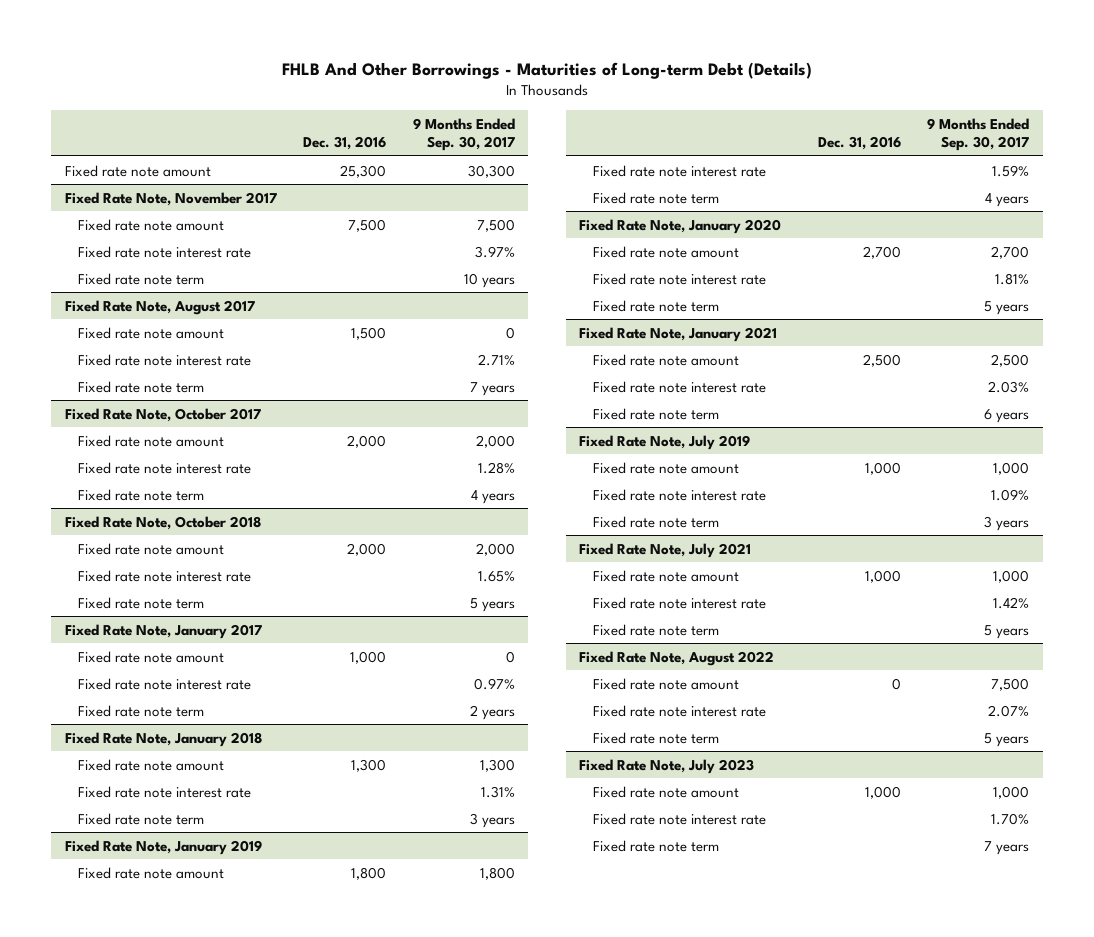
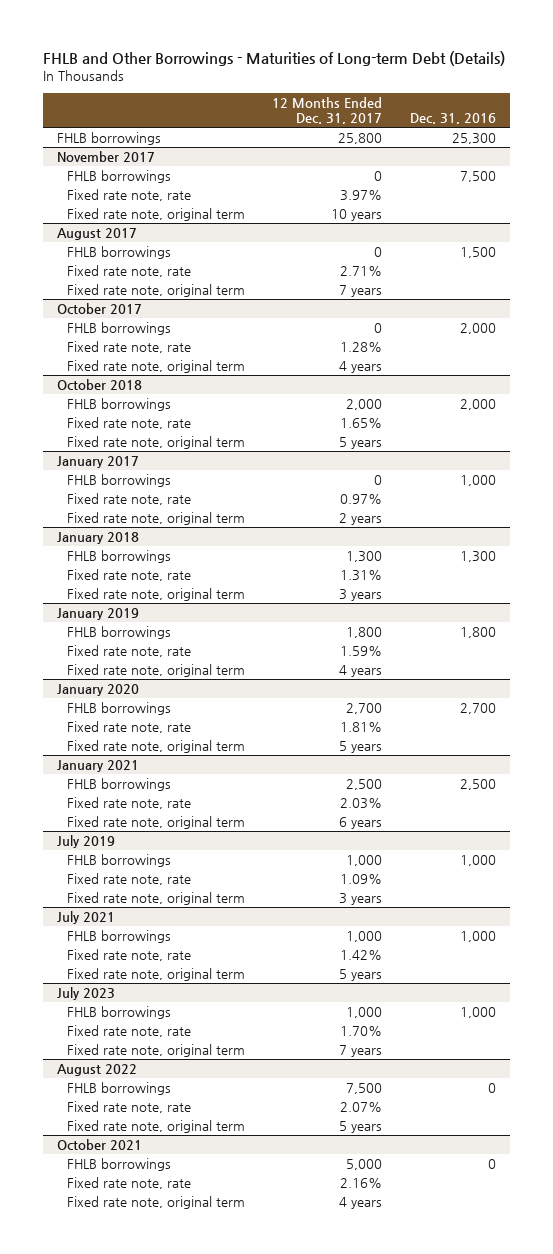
- FHLB And Other Borrowings - Maturities of Long-term Debt (Details)
+ FHLB and Other Borrowings - Maturities of Long-term Debt (Details)
- | Dec. 31, 2016 | 9 Months Ended Sep. 30, 2017
+ | 12 Months Ended Dec. 31, 2017 | Dec. 31, 2016
- Fixed rate note amount | 25,300 | 30,300
- Fixed Rate Note, November 2017
- Fixed rate note amount | 7,500 | 7,500
- Fixed rate note interest rate | | 3.97%
- Fixed rate note term | | 10 years
- Fixed Rate Note, August 2017
- Fixed rate note amount | 1,500 | 0
- Fixed rate note interest rate | | 2.71%
- Fixed rate note term | | 7 years
- Fixed Rate Note, October 2017
- Fixed rate note amount | 2,000 | 2,000
- Fixed rate note interest rate | | 1.28%
- Fixed rate note term | | 4 years
- Fixed Rate Note, October 2018
- Fixed rate note amount | 2,000 | 2,000
- Fixed rate note interest rate | | 1.65%
- Fixed rate note term | | 5 years
- Fixed Rate Note, January 2017
- Fixed rate note amount | 1,000 | 0
- Fixed rate note interest rate | | 0.97%
- Fixed rate note term | | 2 years
- Fixed Rate Note, January 2018
- Fixed rate note amount | 1,300 | 1,300
- Fixed rate note interest rate | | 1.31%
- Fixed rate note term | | 3 years
- Fixed Rate Note, January 2019
- Fixed rate note amount | 1,800 | 1,800
- Fixed rate note interest rate | | 1.59%
- Fixed rate note term | | 4 years
- Fixed Rate Note, January 2020
- Fixed rate note amount | 2,700 | 2,700
- Fixed rate note interest rate | | 1.81%
- Fixed rate note term | | 5 years
- Fixed Rate Note, January 2021
- Fixed rate note amount | 2,500 | 2,500
- Fixed rate note interest rate | | 2.03%
- Fixed rate note term | | 6 years
- Fixed Rate Note, July 2019
- Fixed rate note amount | 1,000 | 1,000
- Fixed rate note interest rate | | 1.09%
- Fixed rate note term | | 3 years
- Fixed Rate Note, July 2021
- Fixed rate note amount | 1,000 | 1,000
- Fixed rate note interest rate | | 1.42%
- Fixed rate note term | | 5 years
- Fixed Rate Note, August 2022
- Fixed rate note amount | 0 | 7,500
- Fixed rate note interest rate | | 2.07%
- Fixed rate note term | | 5 years
- Fixed Rate Note, July 2023
- Fixed rate note amount | 1,000 | 1,000
- Fixed rate note interest rate | | 1.70%
- Fixed rate note term | | 7 years
+ FHLB borrowings | 25,800 | 25,300
+ November 2017
+ FHLB borrowings | 0 | 7,500
+ Fixed rate note, rate | 3.97% |
+ Fixed rate note, original term | 10 years |
+ August 2017
+ FHLB borrowings | 0 | 1,500
+ Fixed rate note, rate | 2.71% |
+ Fixed rate note, original term | 7 years |
+ October 2017
+ FHLB borrowings | 0 | 2,000
+ Fixed rate note, rate | 1.28% |
+ Fixed rate note, original term | 4 years |
+ October 2018
+ FHLB borrowings | 2,000 | 2,000
+ Fixed rate note, rate | 1.65% |
+ Fixed rate note, original term | 5 years |
+ January 2017
+ FHLB borrowings | 0 | 1,000
+ Fixed rate note, rate | 0.97% |
+ Fixed rate note, original term | 2 years |
+ January 2018
+ FHLB borrowings | 1,300 | 1,300
+ Fixed rate note, rate | 1.31% |
+ Fixed rate note, original term | 3 years |
+ January 2019
+ FHLB borrowings | 1,800 | 1,800
+ Fixed rate note, rate | 1.59% |
+ Fixed rate note, original term | 4 years |
+ January 2020
+ FHLB borrowings | 2,700 | 2,700
+ Fixed rate note, rate | 1.81% |
+ Fixed rate note, original term | 5 years |
+ January 2021
+ FHLB borrowings | 2,500 | 2,500
+ Fixed rate note, rate | 2.03% |
+ Fixed rate note, original term | 6 years |
+ July 2019
+ FHLB borrowings | 1,000 | 1,000
+ Fixed rate note, rate | 1.09% |
+ Fixed rate note, original term | 3 years |
+ July 2021
+ FHLB borrowings | 1,000 | 1,000
+ Fixed rate note, rate | 1.42% |
+ Fixed rate note, original term | 5 years |
+ July 2023
+ FHLB borrowings | 1,000 | 1,000
+ Fixed rate note, rate | 1.70% |
+ Fixed rate note, original term | 7 years |
+ August 2022
+ FHLB borrowings | 7,500 | 0
+ Fixed rate note, rate | 2.07% |
+ Fixed rate note, original term | 5 years |
+ October 2021
+ FHLB borrowings | 5,000 | 0
+ Fixed rate note, rate | 2.16% |
+ Fixed rate note, original term | 4 years |

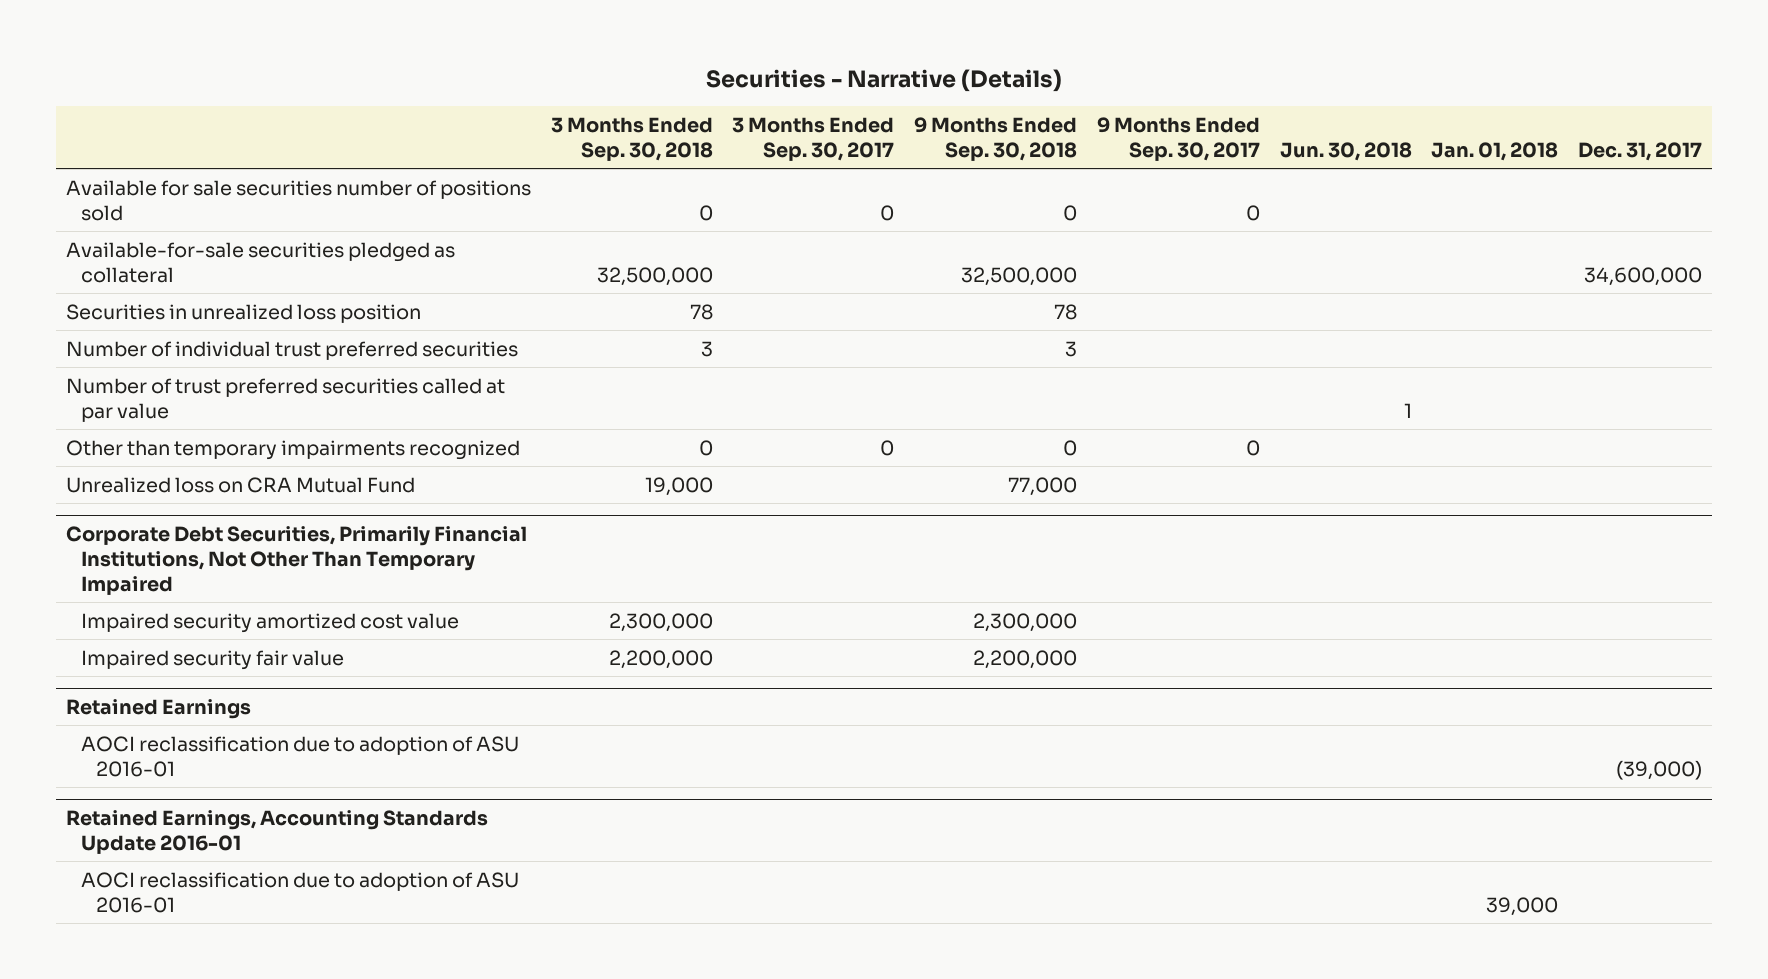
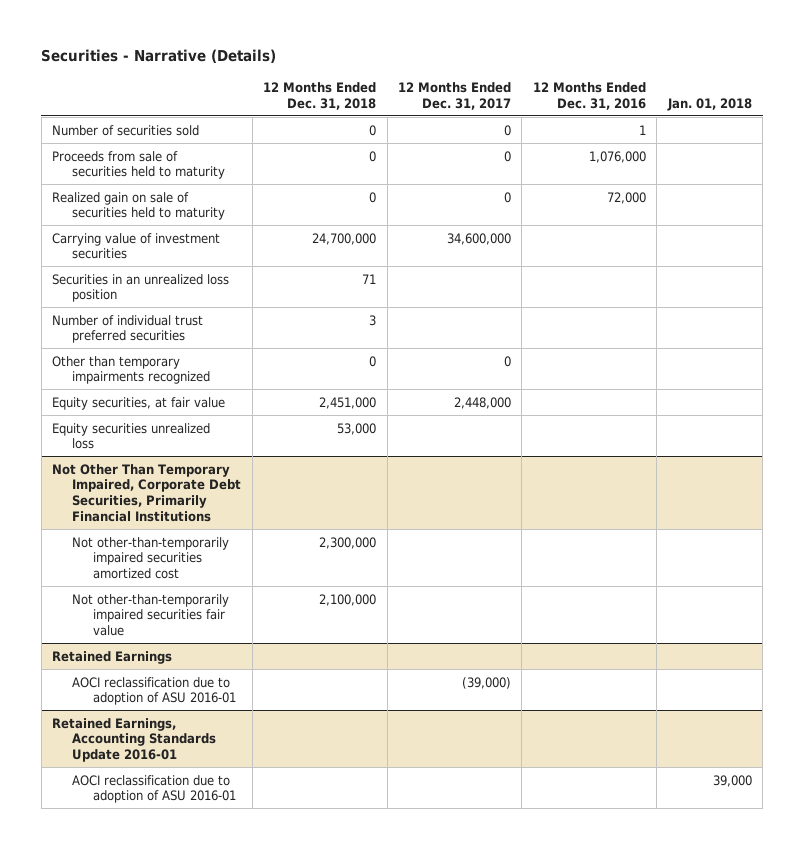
- | 3 Months Ended Sep. 30, 2018 | 3 Months Ended Sep. 30, 2017 | 9 Months Ended Sep. 30, 2018 | 9 Months Ended Sep. 30, 2017 | Jun. 30, 2018 | Jan. 01, 2018 | Dec. 31, 2017
+ | 12 Months Ended Dec. 31, 2018 | 12 Months Ended Dec. 31, 2017 | 12 Months Ended Dec. 31, 2016 | Jan. 01, 2018
- Available for sale securities number of positions sold | 0 | 0 | 0 | 0 | | |
- Available-for-sale securities pledged as collateral | 32,500,000 | | 32,500,000 | | | | 34,600,000
- Securities in unrealized loss position | 78 | | 78 | | | |
+ Number of securities sold | 0 | 0 | 1 |
+ Proceeds from sale of securities held to maturity | 0 | 0 | 1,076,000 |
+ Realized gain on sale of securities held to maturity | 0 | 0 | 72,000 |
+ Carrying value of investment securities | 24,700,000 | 34,600,000 | |
+ Securities in an unrealized loss position | 71 | | |
- Number of trust preferred securities called at par value | | | | | 1 | |
- Unrealized loss on CRA Mutual Fund | 19,000 | | 77,000 | | | |
- Corporate Debt Securities, Primarily Financial Institutions, Not Other Than Temporary Impaired
- Impaired security amortized cost value | 2,300,000 | | 2,300,000 | | | |
- Impaired security fair value | 2,200,000 | | 2,200,000 | | | |
+ Equity securities, at fair value | 2,451,000 | 2,448,000 | |
+ Equity securities unrealized loss | 53,000 | | |
+ Not Other Than Temporary Impaired, Corporate Debt Securities, Primarily Financial Institutions
+ Not other-than-temporarily impaired securities amortized cost | 2,300,000 | | |
+ Not other-than-temporarily impaired securities fair value | 2,100,000 | | |

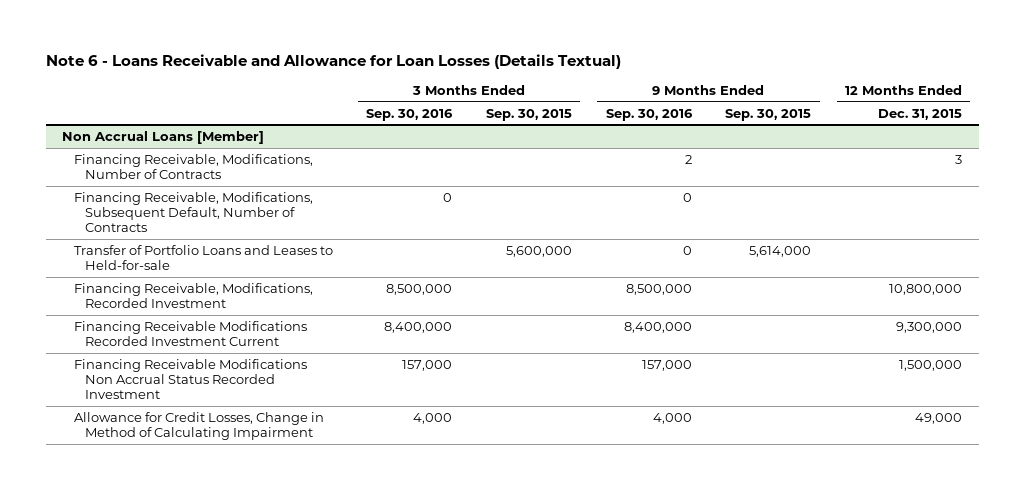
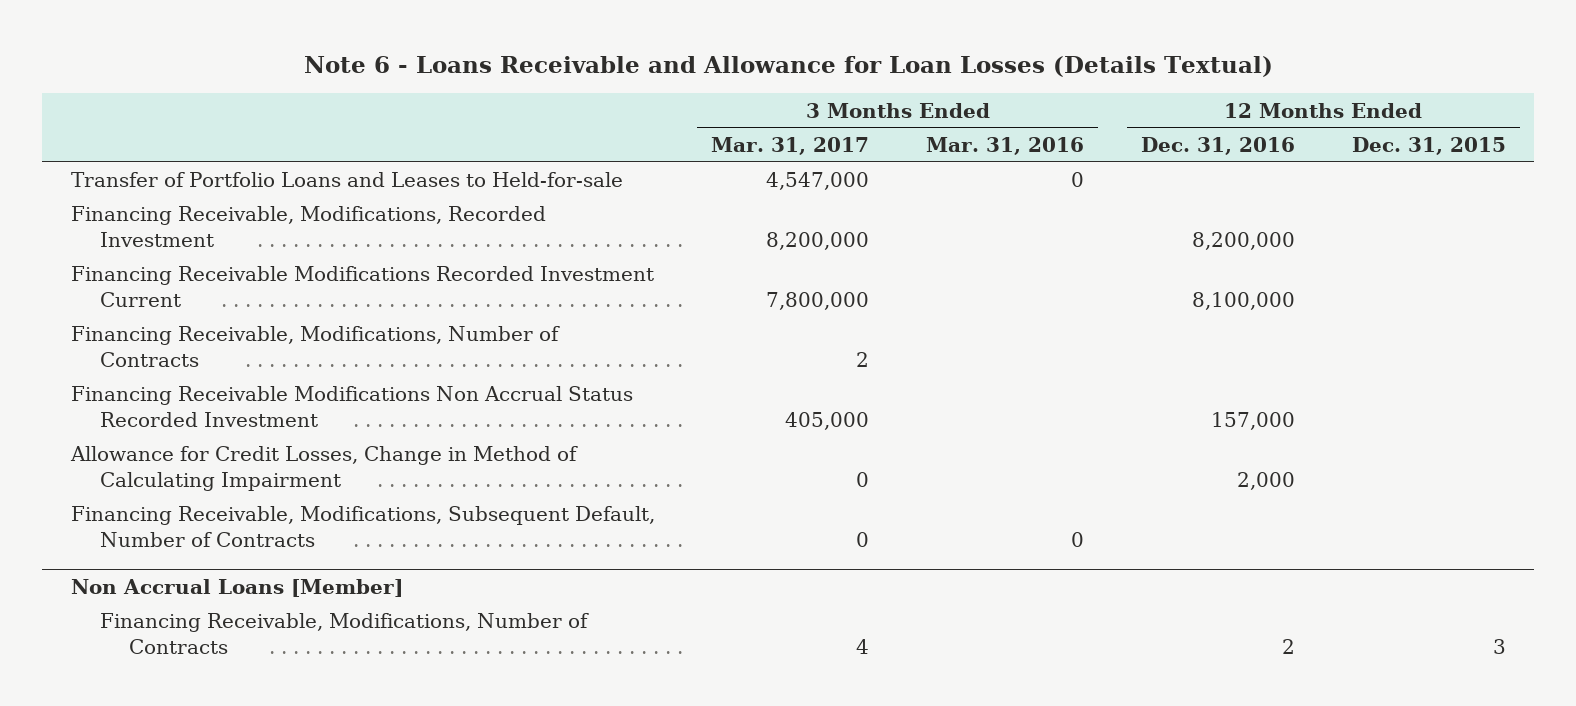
- | 3 Months Ended Sep. 30, 2016 | 3 Months Ended Sep. 30, 2015 | 9 Months Ended Sep. 30, 2016 | 9 Months Ended Sep. 30, 2015 | 12 Months Ended Dec. 31, 2015
+ | 3 Months Ended Mar. 31, 2017 | 3 Months Ended Mar. 31, 2016 | 12 Months Ended Dec. 31, 2016 | 12 Months Ended Dec. 31, 2015
+ Transfer of Portfolio Loans and Leases to Held-for-sale | 4,547,000 | 0 | |
+ Financing Receivable, Modifications, Recorded Investment | 8,200,000 | | 8,200,000 |
+ Financing Receivable Modifications Recorded Investment Current | 7,800,000 | | 8,100,000 |
+ Financing Receivable, Modifications, Number of Contracts | 2 | | |
+ Financing Receivable Modifications Non Accrual Status Recorded Investment | 405,000 | | 157,000 |
+ Allowance for Credit Losses, Change in Method of Calculating Impairment | 0 | | 2,000 |
+ Financing Receivable, Modifications, Subsequent Default, Number of Contracts | 0 | 0 | |
@ Non Accrual Loans [Member]
- Financing Receivable, Modifications, Subsequent Default, Number of Contracts | 0 | | 0 | |
- Transfer of Portfolio Loans and Leases to Held-for-sale | | 5,600,000 | 0 | 5,614,000 |
- Financing Receivable, Modifications, Recorded Investment | 8,500,000 | | 8,500,000 | | 10,800,000
- Financing Receivable Modifications Recorded Investment Current | 8,400,000 | | 8,400,000 | | 9,300,000
- Financing Receivable Modifications Non Accrual Status Recorded Investment | 157,000 | | 157,000 | | 1,500,000
- Allowance for Credit Losses, Change in Method of Calculating Impairment | 4,000 | | 4,000 | | 49,000

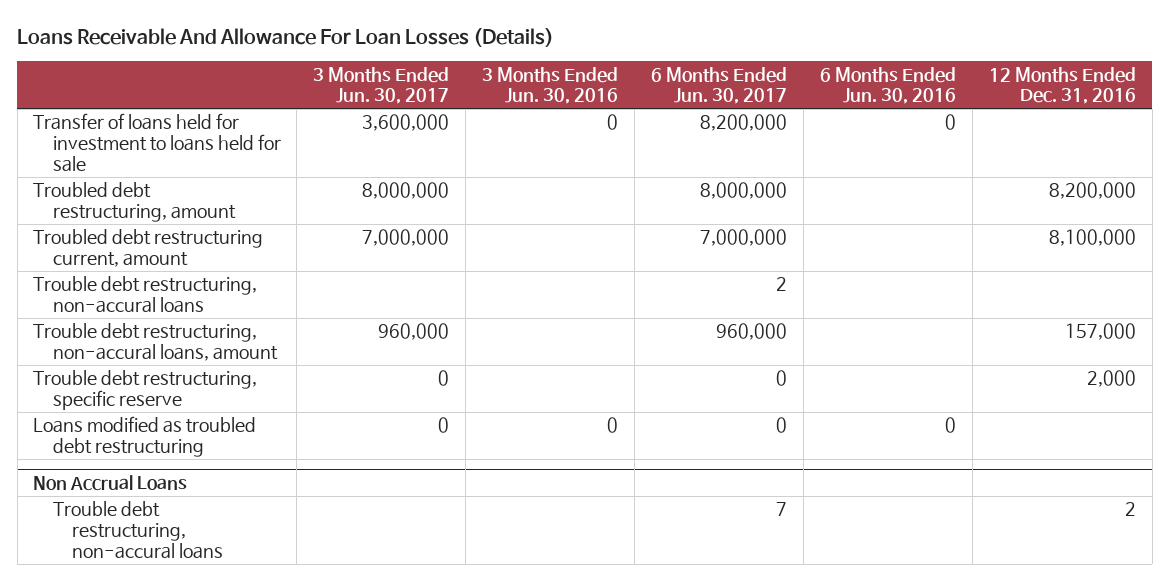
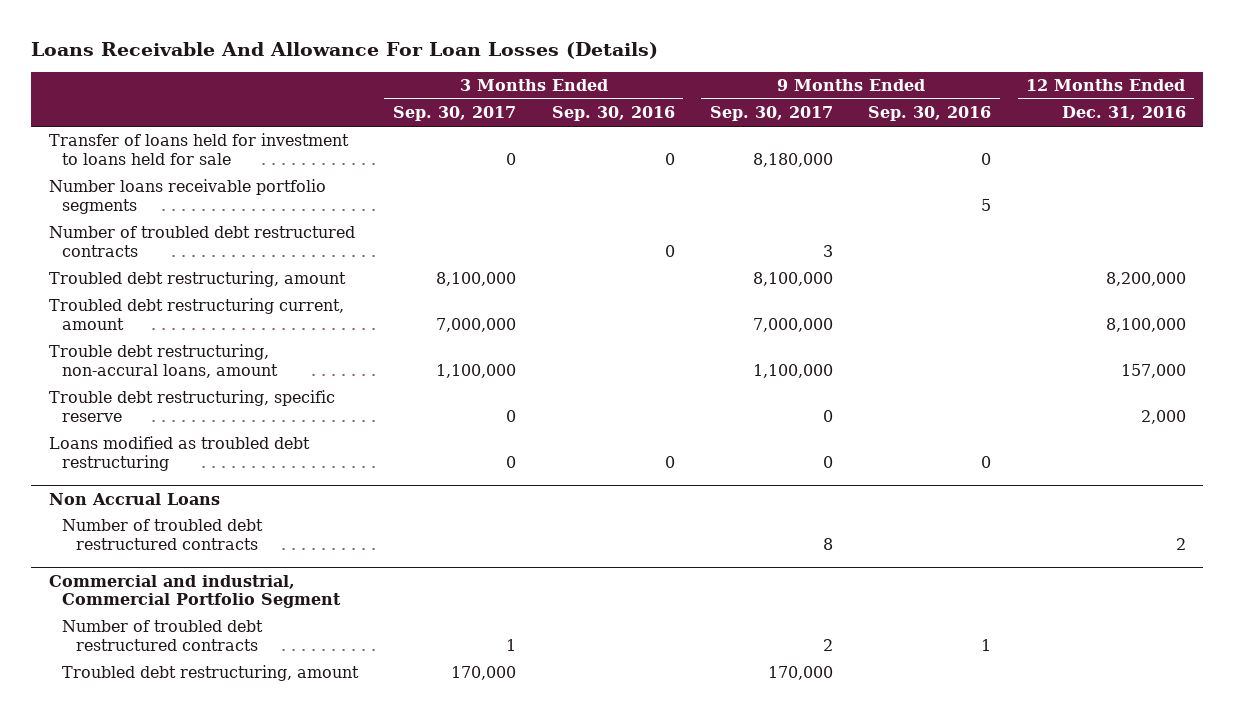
- | 3 Months Ended Jun. 30, 2017 | 3 Months Ended Jun. 30, 2016 | 6 Months Ended Jun. 30, 2017 | 6 Months Ended Jun. 30, 2016 | 12 Months Ended Dec. 31, 2016
+ | 3 Months Ended Sep. 30, 2017 | 3 Months Ended Sep. 30, 2016 | 9 Months Ended Sep. 30, 2017 | 9 Months Ended Sep. 30, 2016 | 12 Months Ended Dec. 31, 2016
+ Number loans receivable portfolio segments | | | | 5 |
+ Number of troubled debt restructured contracts | | 0 | 3 | |
- Trouble debt restructuring, non-accural loans | | | 2 | |
@ Non Accrual Loans
- Trouble debt restructuring, non-accural loans | | | 7 | | 2
+ Number of troubled debt restructured contracts | | | 8 | | 2
+ Commercial and industrial, Commercial Portfolio Segment
+ Number of troubled debt restructured contracts | 1 | | 2 | 1 |
+ Troubled debt restructuring, amount | 170,000 | | 170,000 | |

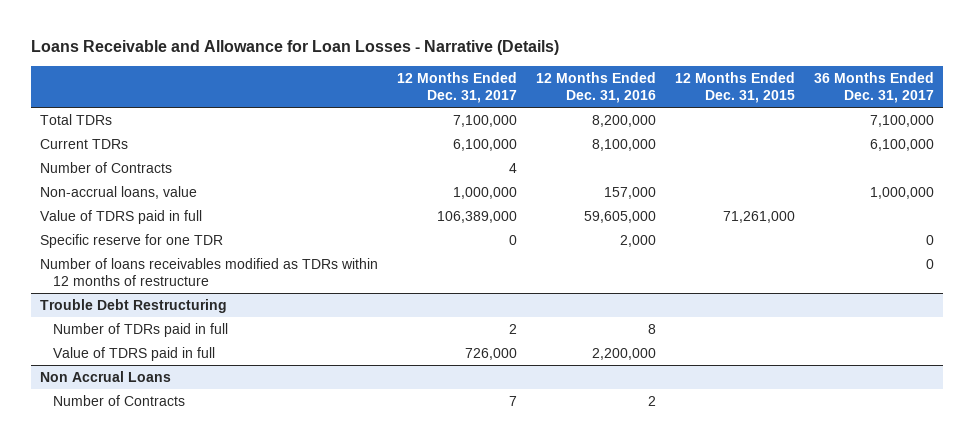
- Loans Receivable And Allowance For Loan Losses (Details)
+ Loans Receivable and Allowance for Loan Losses - Narrative (Details)
- | 3 Months Ended Sep. 30, 2017 | 3 Months Ended Sep. 30, 2016 | 9 Months Ended Sep. 30, 2017 | 9 Months Ended Sep. 30, 2016 | 12 Months Ended Dec. 31, 2016
+ | 12 Months Ended Dec. 31, 2017 | 12 Months Ended Dec. 31, 2016 | 12 Months Ended Dec. 31, 2015 | 36 Months Ended Dec. 31, 2017
- Transfer of loans held for investment to loans held for sale | 0 | 0 | 8,180,000 | 0 |
- Number loans receivable portfolio segments | | | | 5 |
- Number of troubled debt restructured contracts | | 0 | 3 | |
- Troubled debt restructuring, amount | 8,100,000 | | 8,100,000 | | 8,200,000
- Troubled debt restructuring current, amount | 7,000,000 | | 7,000,000 | | 8,100,000
- Trouble debt restructuring, non-accural loans, amount | 1,100,000 | | 1,100,000 | | 157,000
- Trouble debt restructuring, specific reserve | 0 | | 0 | | 2,000
- Loans modified as troubled debt restructuring | 0 | 0 | 0 | 0 |
+ Total TDRs | 7,100,000 | 8,200,000 | | 7,100,000
+ Current TDRs | 6,100,000 | 8,100,000 | | 6,100,000
+ Number of Contracts | 4 | | |
+ Non-accrual loans, value | 1,000,000 | 157,000 | | 1,000,000
+ Value of TDRS paid in full | 106,389,000 | 59,605,000 | 71,261,000 |
+ Specific reserve for one TDR | 0 | 2,000 | | 0
+ Number of loans receivables modified as TDRs within 12 months of restructure | | | | 0
+ Trouble Debt Restructuring
+ Number of TDRs paid in full | 2 | 8 | |
+ Value of TDRS paid in full | 726,000 | 2,200,000 | |
@ Non Accrual Loans
- Number of troubled debt restructured contracts | | | 8 | | 2
- Commercial and industrial, Commercial Portfolio Segment
- Number of troubled debt restructured contracts | 1 | | 2 | 1 |
- Troubled debt restructuring, amount | 170,000 | | 170,000 | |
@ Non Accrual Loans
+ Number of Contracts | 7 | 2 | |

